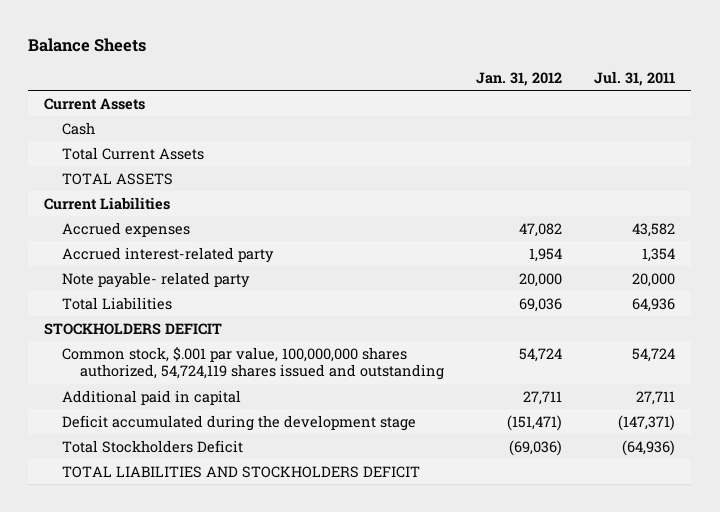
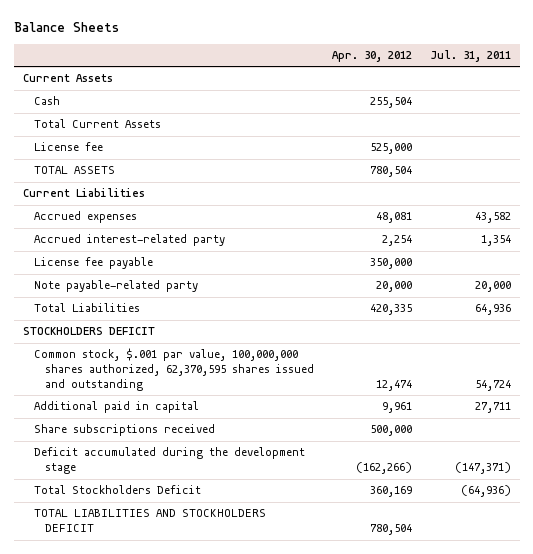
- | Jan. 31, 2012 | Jul. 31, 2011
+ | Apr. 30, 2012 | Jul. 31, 2011
+ License fee | 525,000 |
- Note payable- related party | 20,000 | 20,000
+ License fee payable | 350,000 |
+ Note payable-related party | 20,000 | 20,000
- Common stock, $.001 par value, 100,000,000 shares authorized, 54,724,119 shares issued and outstanding | 54,724 | 54,724
+ Common stock, $.001 par value, 100,000,000 shares authorized, 62,370,595 shares issued and outstanding | 12,474 | 54,724
+ Share subscriptions received | 500,000 |

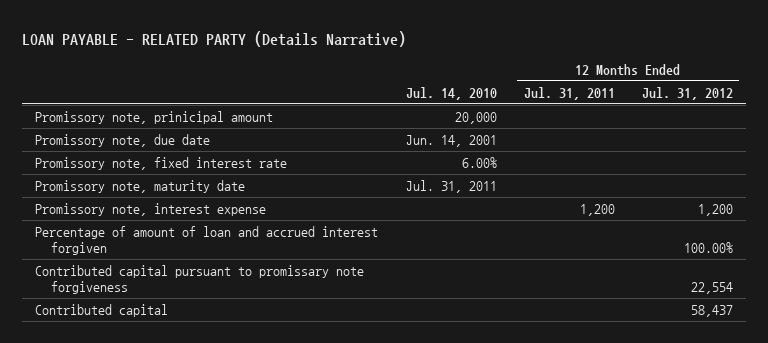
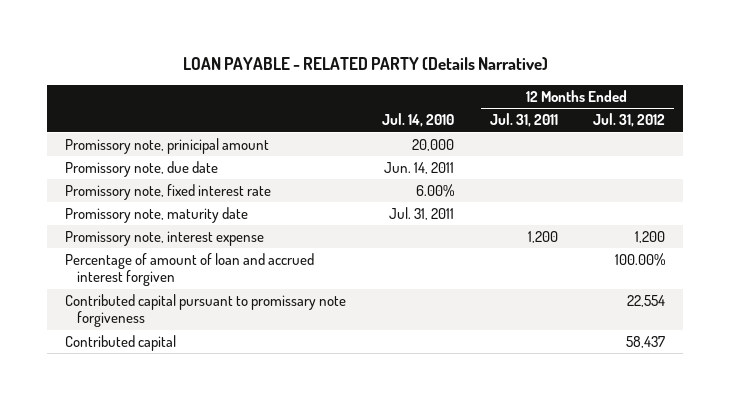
- Promissory note, due date | Jun. 14, 2001 | |
+ Promissory note, due date | Jun. 14, 2011 | |

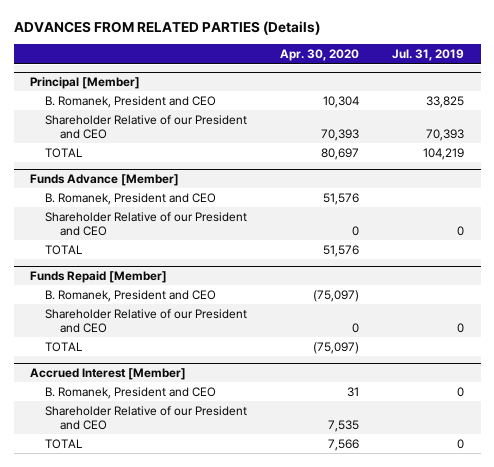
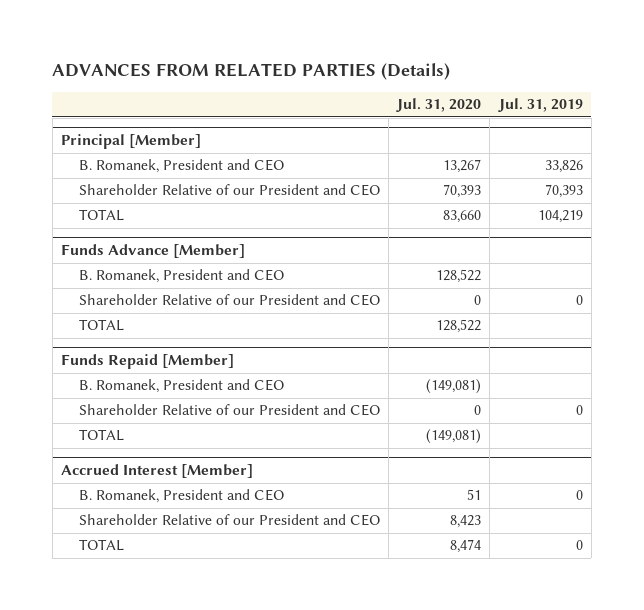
- | Apr. 30, 2020 | Jul. 31, 2019
+ | Jul. 31, 2020 | Jul. 31, 2019
@ Principal [Member]
- B. Romanek, President and CEO | 10,304 | 33,825
+ B. Romanek, President and CEO | 13,267 | 33,826

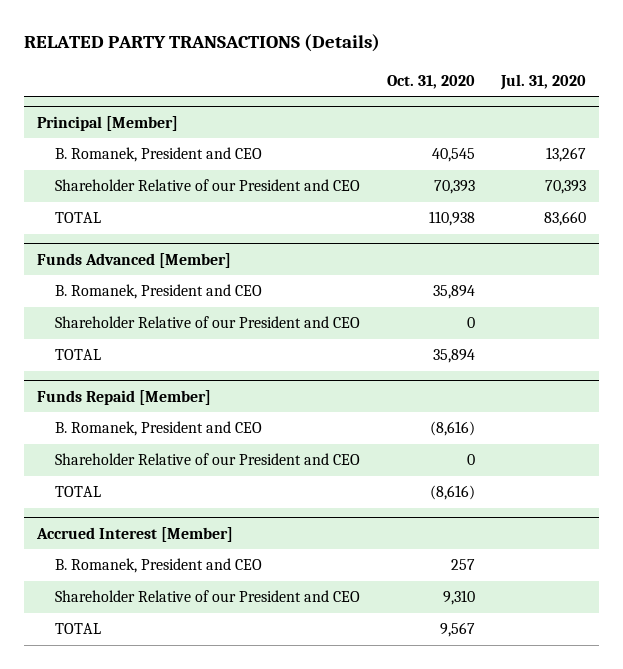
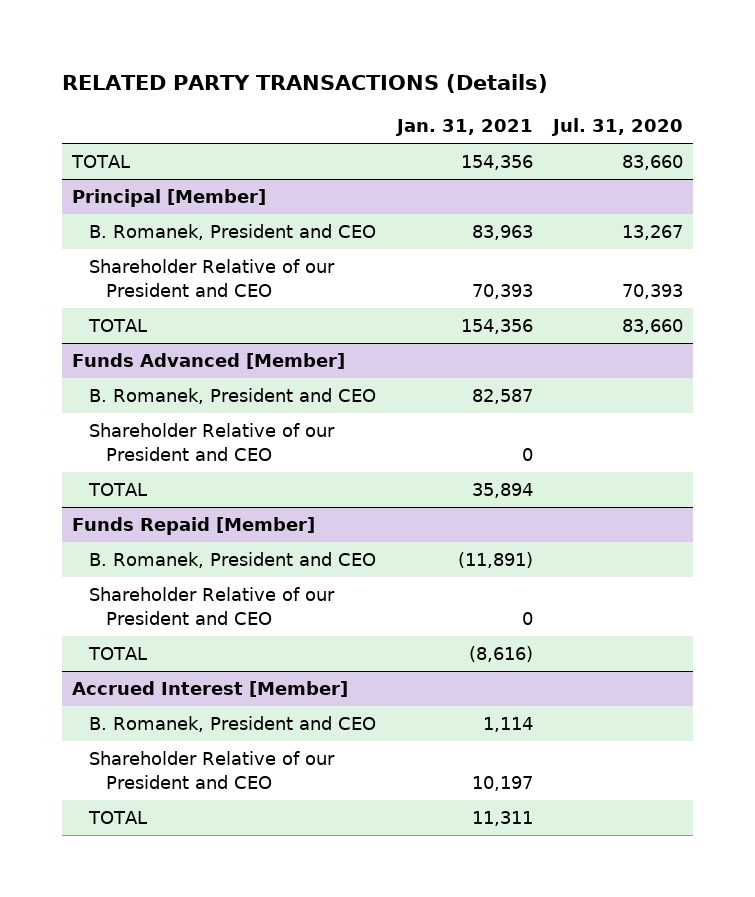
- | Oct. 31, 2020 | Jul. 31, 2020
+ | Jan. 31, 2021 | Jul. 31, 2020
+ TOTAL | 154,356 | 83,660

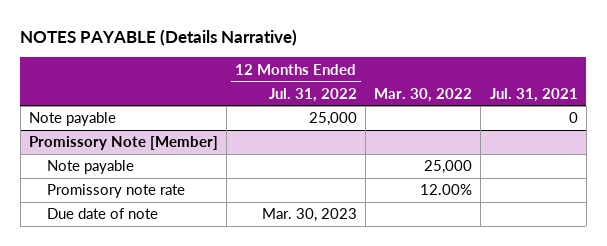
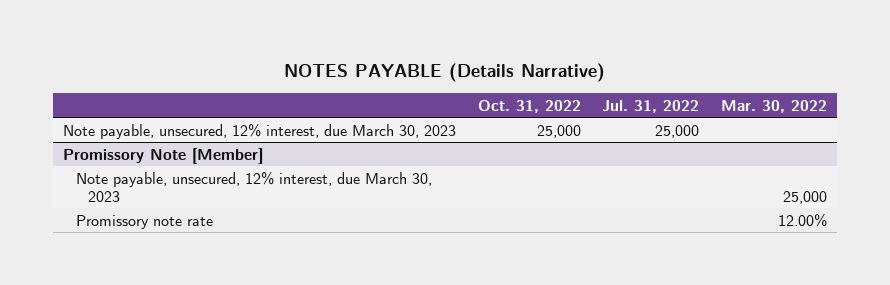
- | 12 Months Ended Jul. 31, 2022 | Mar. 30, 2022 | Jul. 31, 2021
+ | Oct. 31, 2022 | Jul. 31, 2022 | Mar. 30, 2022
- Note payable | 25,000 | | 0
+ Note payable, unsecured, 12% interest, due March 30, 2023 | 25,000 | 25,000 |
@ Promissory Note [Member]
- Note payable | | 25,000 |
+ Note payable, unsecured, 12% interest, due March 30, 2023 | | | 25,000
- Due date of note | Mar. 30, 2023 | |

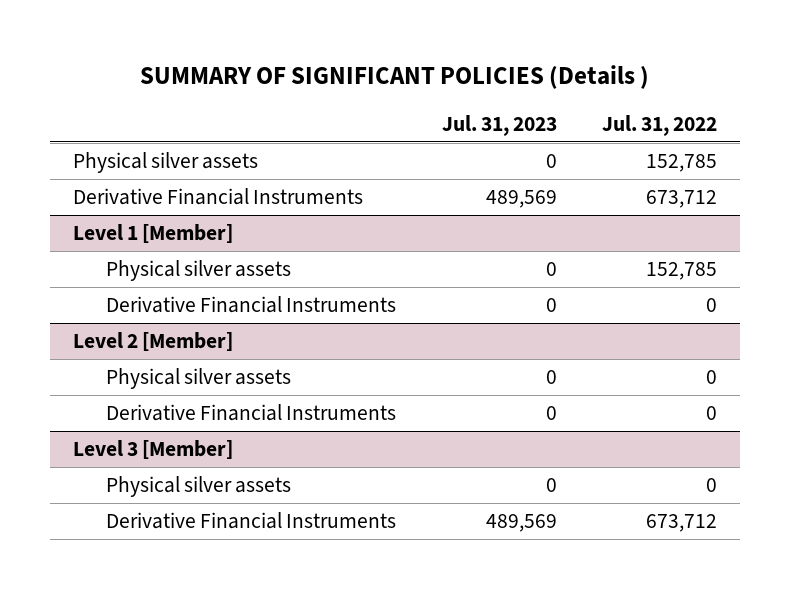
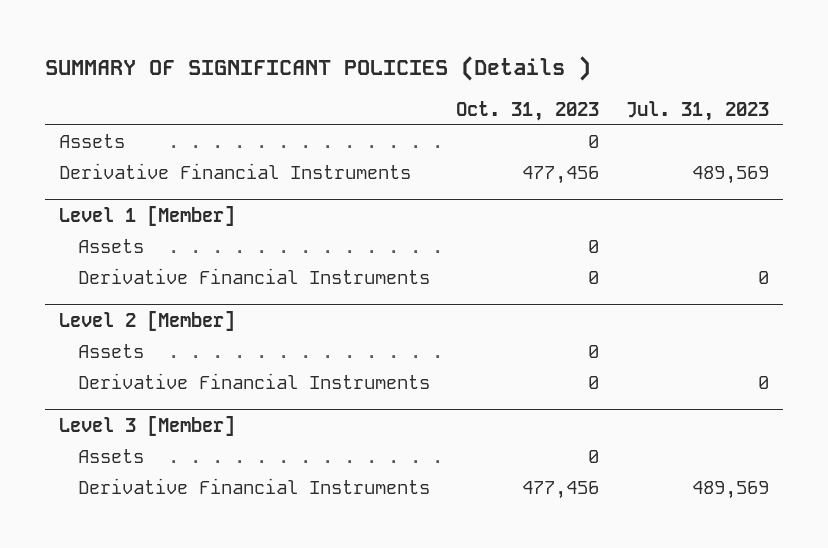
- | Jul. 31, 2023 | Jul. 31, 2022
+ | Oct. 31, 2023 | Jul. 31, 2023
- Physical silver assets | 0 | 152,785
+ Assets | 0 |
@ Level 1 [Member]
- Physical silver assets | 0 | 152,785
+ Assets | 0 |
@ Level 2 [Member]
- Physical silver assets | 0 | 0
+ Assets | 0 |
@ Level 3 [Member]
- Physical silver assets | 0 | 0
+ Assets | 0 |

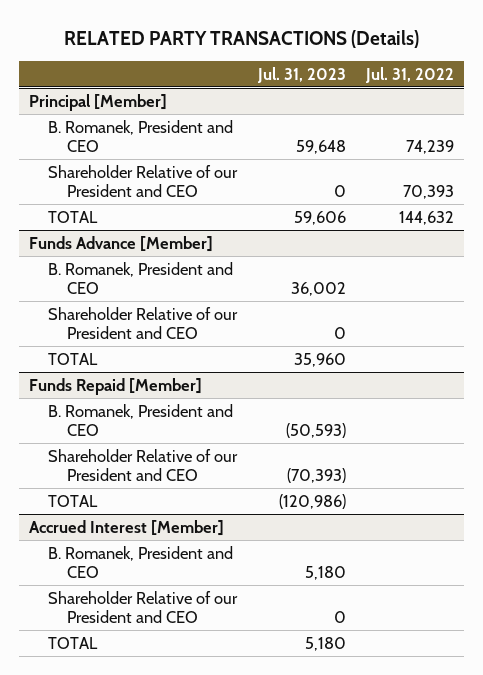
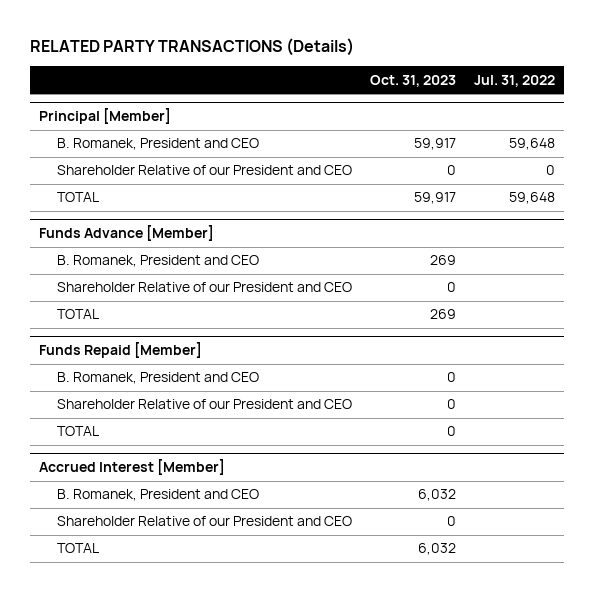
- | Jul. 31, 2023 | Jul. 31, 2022
+ | Oct. 31, 2023 | Jul. 31, 2022
@ Principal [Member]
- B. Romanek, President and CEO | 59,648 | 74,239
- Shareholder Relative of our President and CEO | 0 | 70,393
- TOTAL | 59,606 | 144,632
+ B. Romanek, President and CEO | 59,917 | 59,648
+ Shareholder Relative of our President and CEO | 0 | 0
+ TOTAL | 59,917 | 59,648

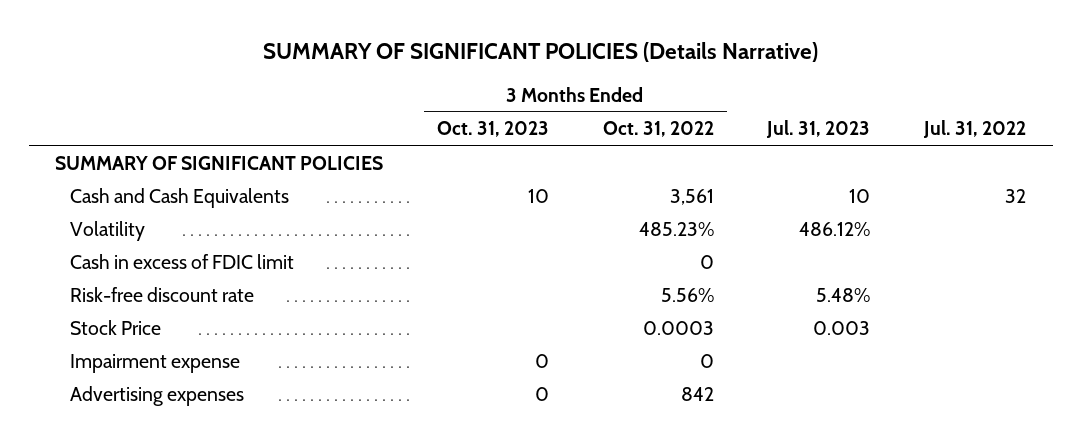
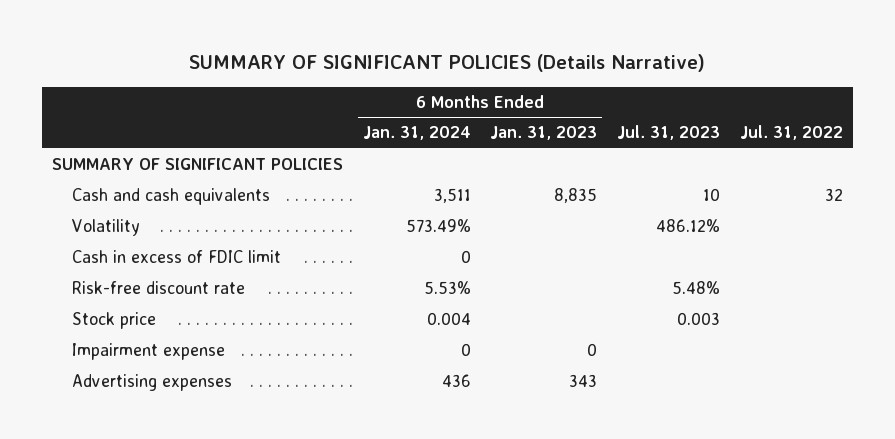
- | 3 Months Ended Oct. 31, 2023 | 3 Months Ended Oct. 31, 2022 | Jul. 31, 2023 | Jul. 31, 2022
+ | 6 Months Ended Jan. 31, 2024 | 6 Months Ended Jan. 31, 2023 | Jul. 31, 2023 | Jul. 31, 2022
- Cash and Cash Equivalents | 10 | 3,561 | 10 | 32
+ Cash and cash equivalents | 3,511 | 8,835 | 10 | 32
- Stock Price | | 0.0003 | 0.003 |
+ Stock price | 0.004 | | 0.003 |

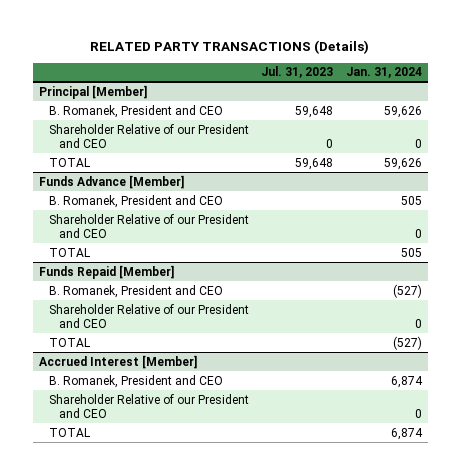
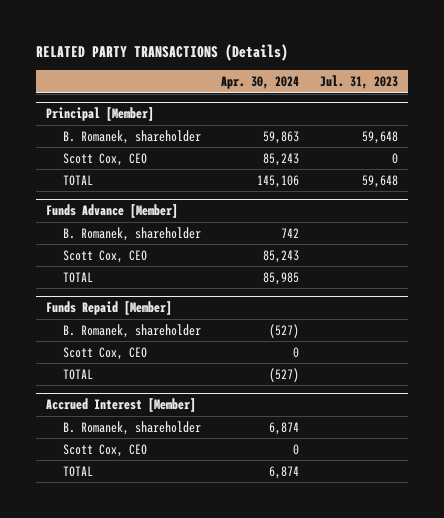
- | Jul. 31, 2023 | Jan. 31, 2024
+ | Apr. 30, 2024 | Jul. 31, 2023
@ Principal [Member]
- B. Romanek, President and CEO | 59,648 | 59,626
- Shareholder Relative of our President and CEO | 0 | 0
+ B. Romanek, shareholder | 59,863 | 59,648
+ Scott Cox, CEO | 85,243 | 0
@ Funds Advance [Member]
- B. Romanek, President and CEO | | 505
- Shareholder Relative of our President and CEO | | 0
+ B. Romanek, shareholder | 742 |
+ Scott Cox, CEO | 85,243 |
@ Funds Repaid [Member]
- B. Romanek, President and CEO | | (527)
- Shareholder Relative of our President and CEO | | 0
+ B. Romanek, shareholder | (527) |
+ Scott Cox, CEO | 0 |
@ Accrued Interest [Member]
- B. Romanek, President and CEO | | 6,874
- Shareholder Relative of our President and CEO | | 0
+ B. Romanek, shareholder | 6,874 |
+ Scott Cox, CEO | 0 |

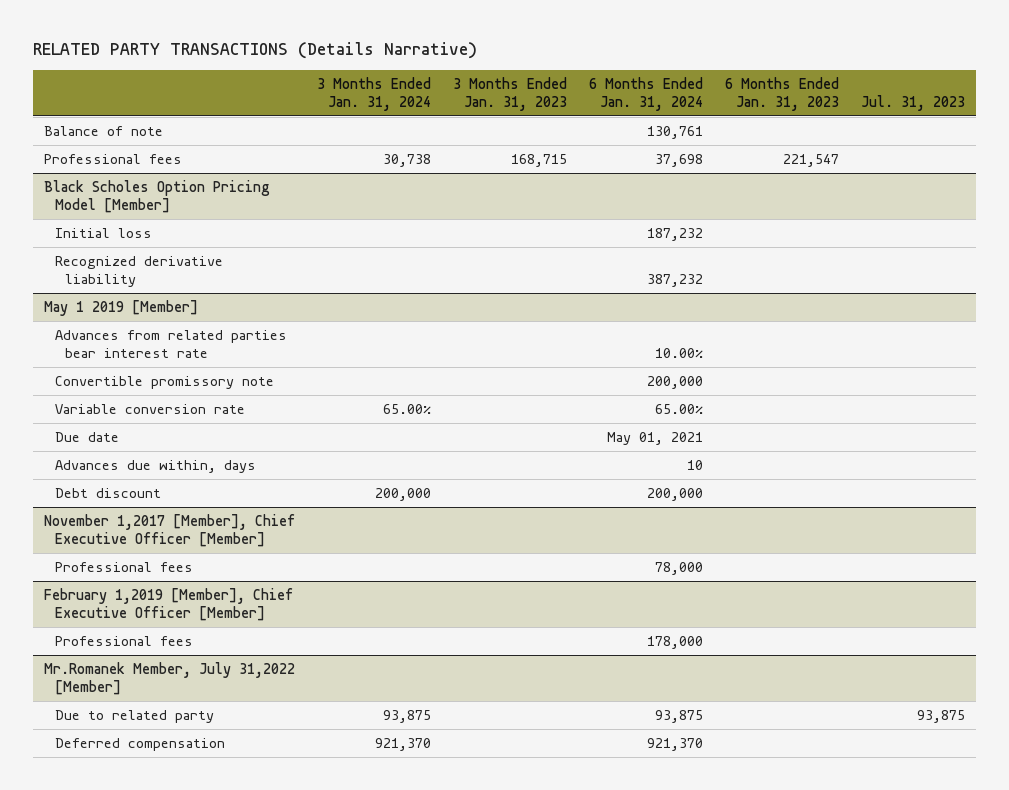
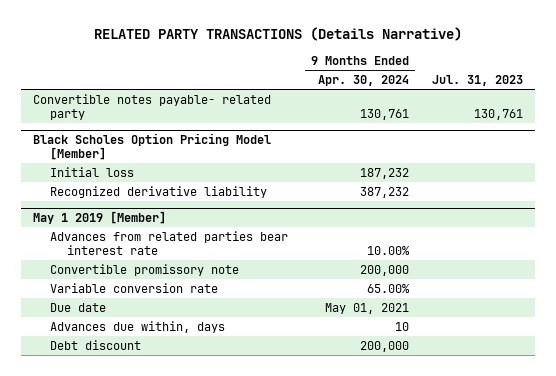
- | 3 Months Ended Jan. 31, 2024 | 3 Months Ended Jan. 31, 2023 | 6 Months Ended Jan. 31, 2024 | 6 Months Ended Jan. 31, 2023 | Jul. 31, 2023
+ | 9 Months Ended Apr. 30, 2024 | Jul. 31, 2023
- Balance of note | | | 130,761 | |
- Professional fees | 30,738 | 168,715 | 37,698 | 221,547 |
+ Convertible notes payable- related party | 130,761 | 130,761
- November 1,2017 [Member], Chief Executive Officer [Member]
- Professional fees | | | 78,000 | |
- February 1,2019 [Member], Chief Executive Officer [Member]
- Professional fees | | | 178,000 | |
- Mr.Romanek Member, July 31,2022 [Member]
- Due to related party | 93,875 | | 93,875 | | 93,875
- Deferred compensation | 921,370 | | 921,370 | |

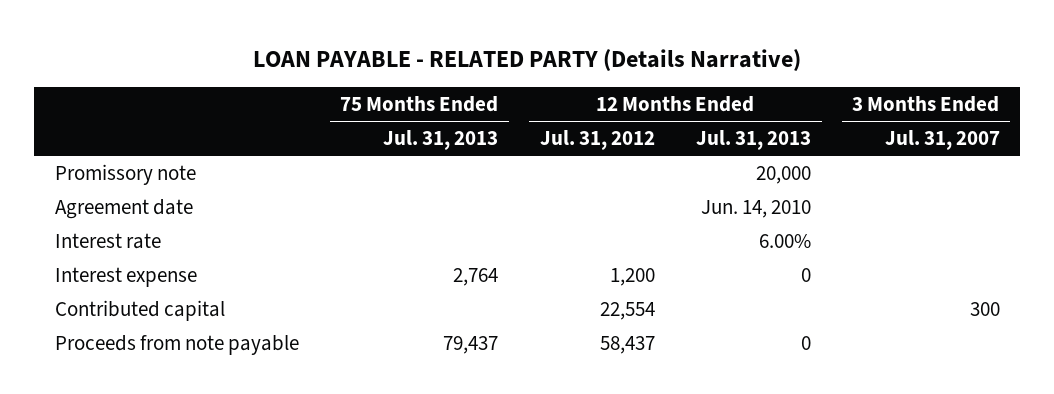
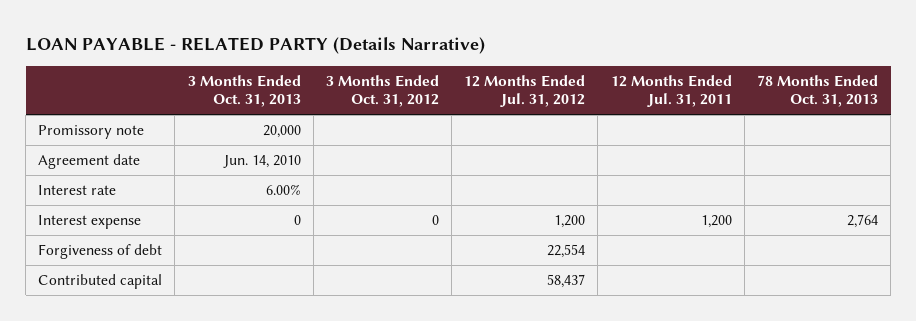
- | 75 Months Ended Jul. 31, 2013 | 12 Months Ended Jul. 31, 2012 | 12 Months Ended Jul. 31, 2013 | 3 Months Ended Jul. 31, 2007
+ | 3 Months Ended Oct. 31, 2013 | 3 Months Ended Oct. 31, 2012 | 12 Months Ended Jul. 31, 2012 | 12 Months Ended Jul. 31, 2011 | 78 Months Ended Oct. 31, 2013
- Contributed capital | | 22,554 | | 300
- Proceeds from note payable | 79,437 | 58,437 | 0 |
+ Forgiveness of debt | | | 22,554 | |
+ Contributed capital | | | 58,437 | |

